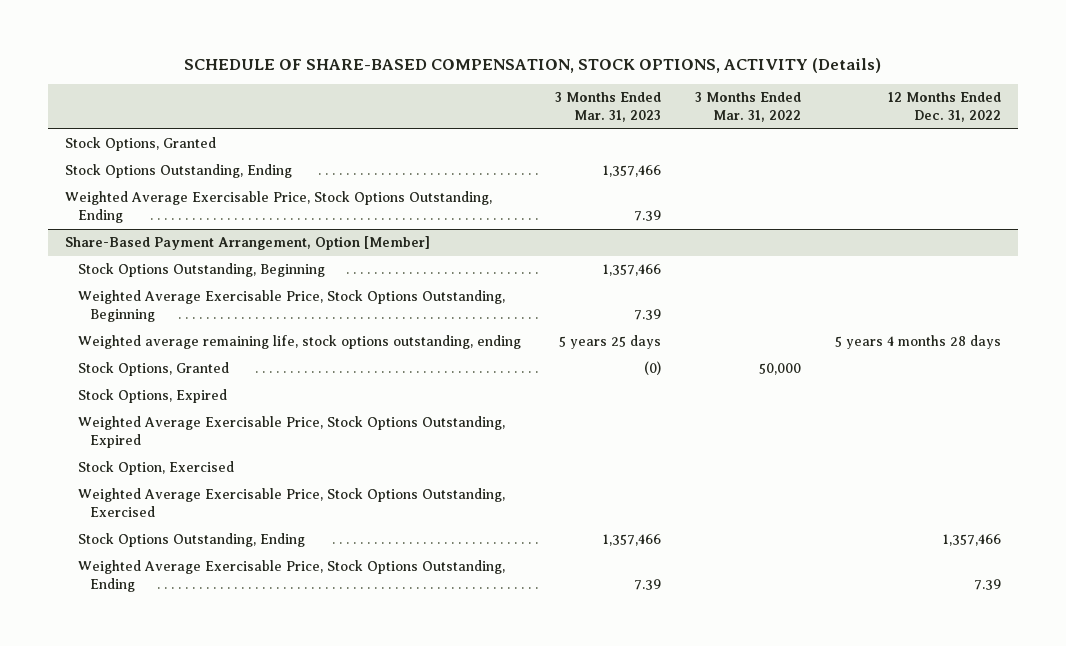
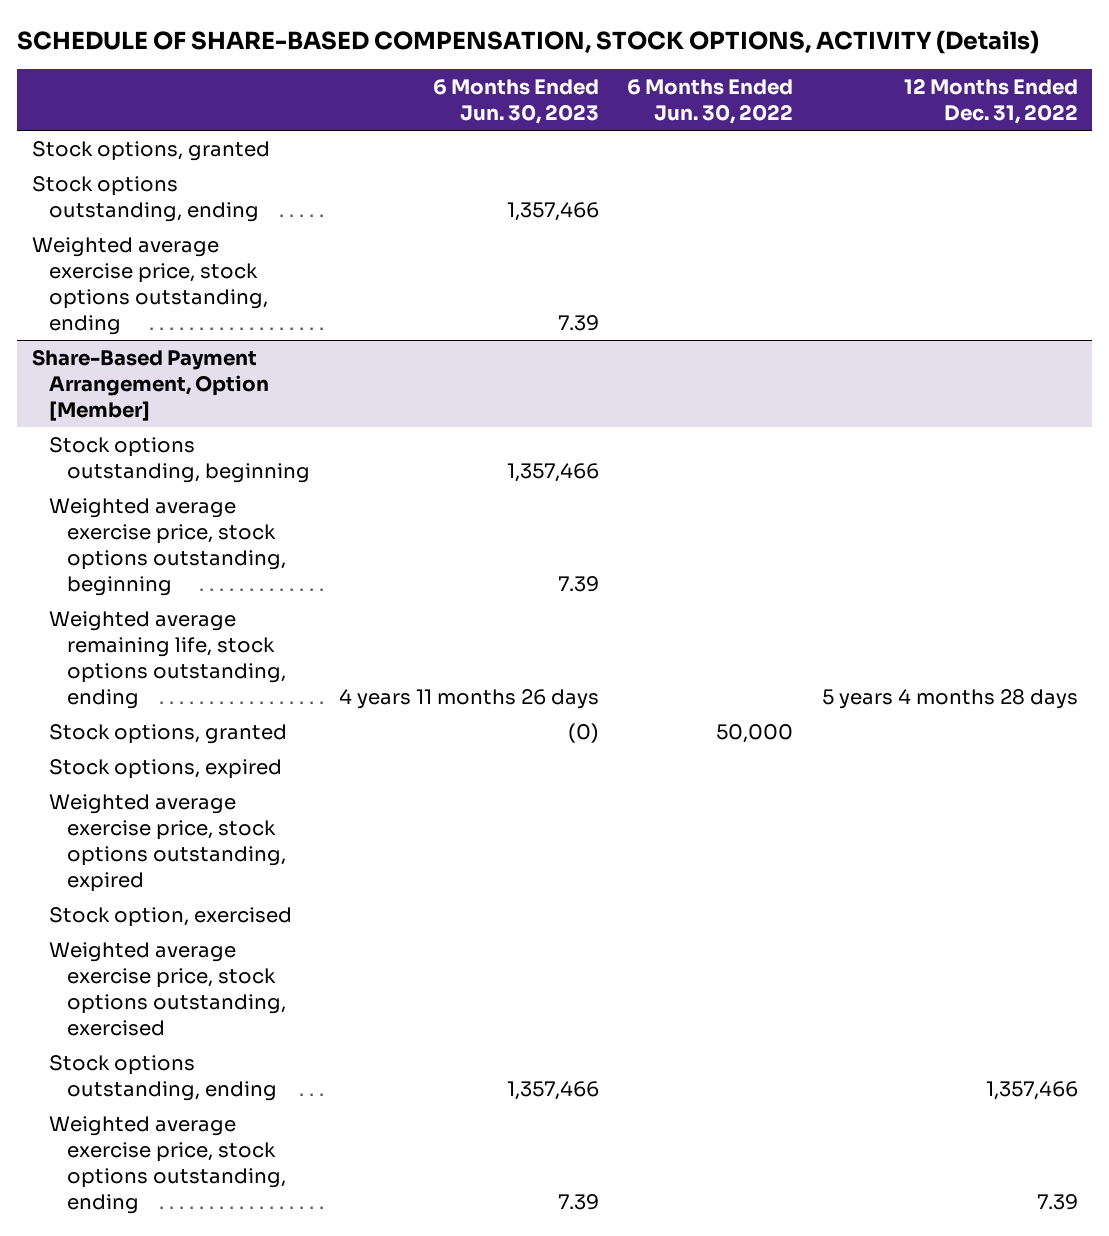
- | 3 Months Ended Mar. 31, 2023 | 3 Months Ended Mar. 31, 2022 | 12 Months Ended Dec. 31, 2022
+ | 6 Months Ended Jun. 30, 2023 | 6 Months Ended Jun. 30, 2022 | 12 Months Ended Dec. 31, 2022
- Stock Options, Granted
- Stock Options Outstanding, Ending | 1,357,466 | |
- Weighted Average Exercisable Price, Stock Options Outstanding, Ending | 7.39 | |
+ Stock options, granted
+ Stock options outstanding, ending | 1,357,466 | |
+ Weighted average exercise price, stock options outstanding, ending | 7.39 | |
@ Share-Based Payment Arrangement, Option [Member]
- Stock Options Outstanding, Beginning | 1,357,466 | |
- Weighted Average Exercisable Price, Stock Options Outstanding, Beginning | 7.39 | |
+ Stock options outstanding, beginning | 1,357,466 | |
+ Weighted average exercise price, stock options outstanding, beginning | 7.39 | |
- Stock Options, Granted | (0) | 50,000 |
- Stock Options, Expired
- Weighted Average Exercisable Price, Stock Options Outstanding, Expired
- Stock Option, Exercised
- Weighted Average Exercisable Price, Stock Options Outstanding, Exercised
- Stock Options Outstanding, Ending | 1,357,466 | | 1,357,466
- Weighted Average Exercisable Price, Stock Options Outstanding, Ending | 7.39 | | 7.39
+ Stock options, granted | (0) | 50,000 |
+ Stock options, expired
+ Weighted average exercise price, stock options outstanding, expired
+ Stock option, exercised
+ Weighted average exercise price, stock options outstanding, exercised
+ Stock options outstanding, ending | 1,357,466 | | 1,357,466
+ Weighted average exercise price, stock options outstanding, ending | 7.39 | | 7.39

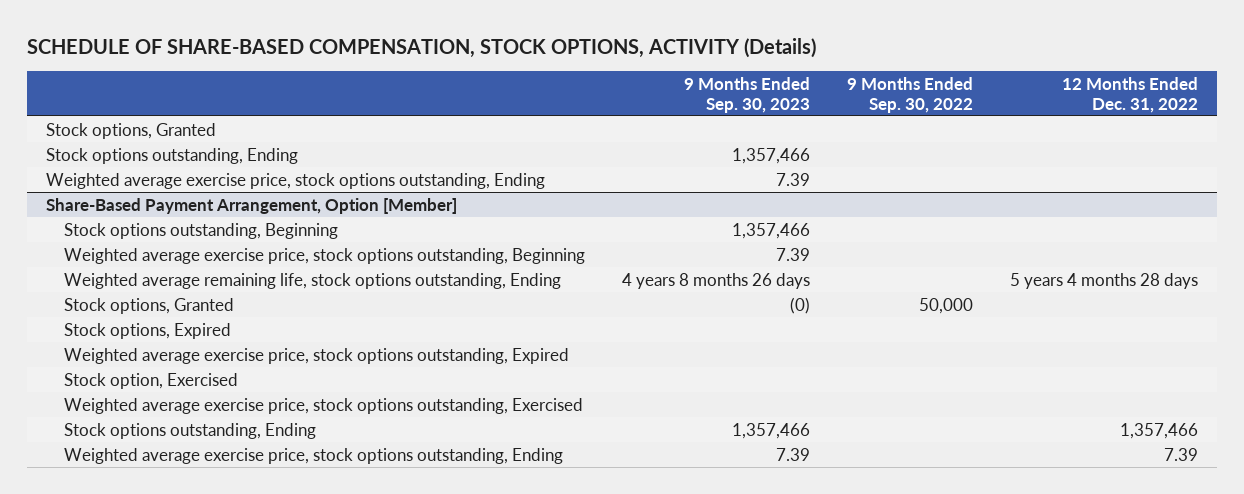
- | 6 Months Ended Jun. 30, 2023 | 6 Months Ended Jun. 30, 2022 | 12 Months Ended Dec. 31, 2022
+ | 9 Months Ended Sep. 30, 2023 | 9 Months Ended Sep. 30, 2022 | 12 Months Ended Dec. 31, 2022
- Stock options, granted
- Stock options outstanding, ending | 1,357,466 | |
- Weighted average exercise price, stock options outstanding, ending | 7.39 | |
+ Stock options, Granted
+ Stock options outstanding, Ending | 1,357,466 | |
+ Weighted average exercise price, stock options outstanding, Ending | 7.39 | |
@ Share-Based Payment Arrangement, Option [Member]
- Stock options outstanding, beginning | 1,357,466 | |
- Weighted average exercise price, stock options outstanding, beginning | 7.39 | |
- Weighted average remaining life, stock options outstanding, ending | 4 years 11 months 26 days | | 5 years 4 months 28 days
- Stock options, granted | (0) | 50,000 |
- Stock options, expired
- Weighted average exercise price, stock options outstanding, expired
- Stock option, exercised
- Weighted average exercise price, stock options outstanding, exercised
- Stock options outstanding, ending | 1,357,466 | | 1,357,466
- Weighted average exercise price, stock options outstanding, ending | 7.39 | | 7.39
+ Stock options outstanding, Beginning | 1,357,466 | |
+ Weighted average exercise price, stock options outstanding, Beginning | 7.39 | |
+ Weighted average remaining life, stock options outstanding, Ending | 4 years 8 months 26 days | | 5 years 4 months 28 days
+ Stock options, Granted | (0) | 50,000 |
+ Stock options, Expired
+ Weighted average exercise price, stock options outstanding, Expired
+ Stock option, Exercised
+ Weighted average exercise price, stock options outstanding, Exercised
+ Stock options outstanding, Ending | 1,357,466 | | 1,357,466
+ Weighted average exercise price, stock options outstanding, Ending | 7.39 | | 7.39

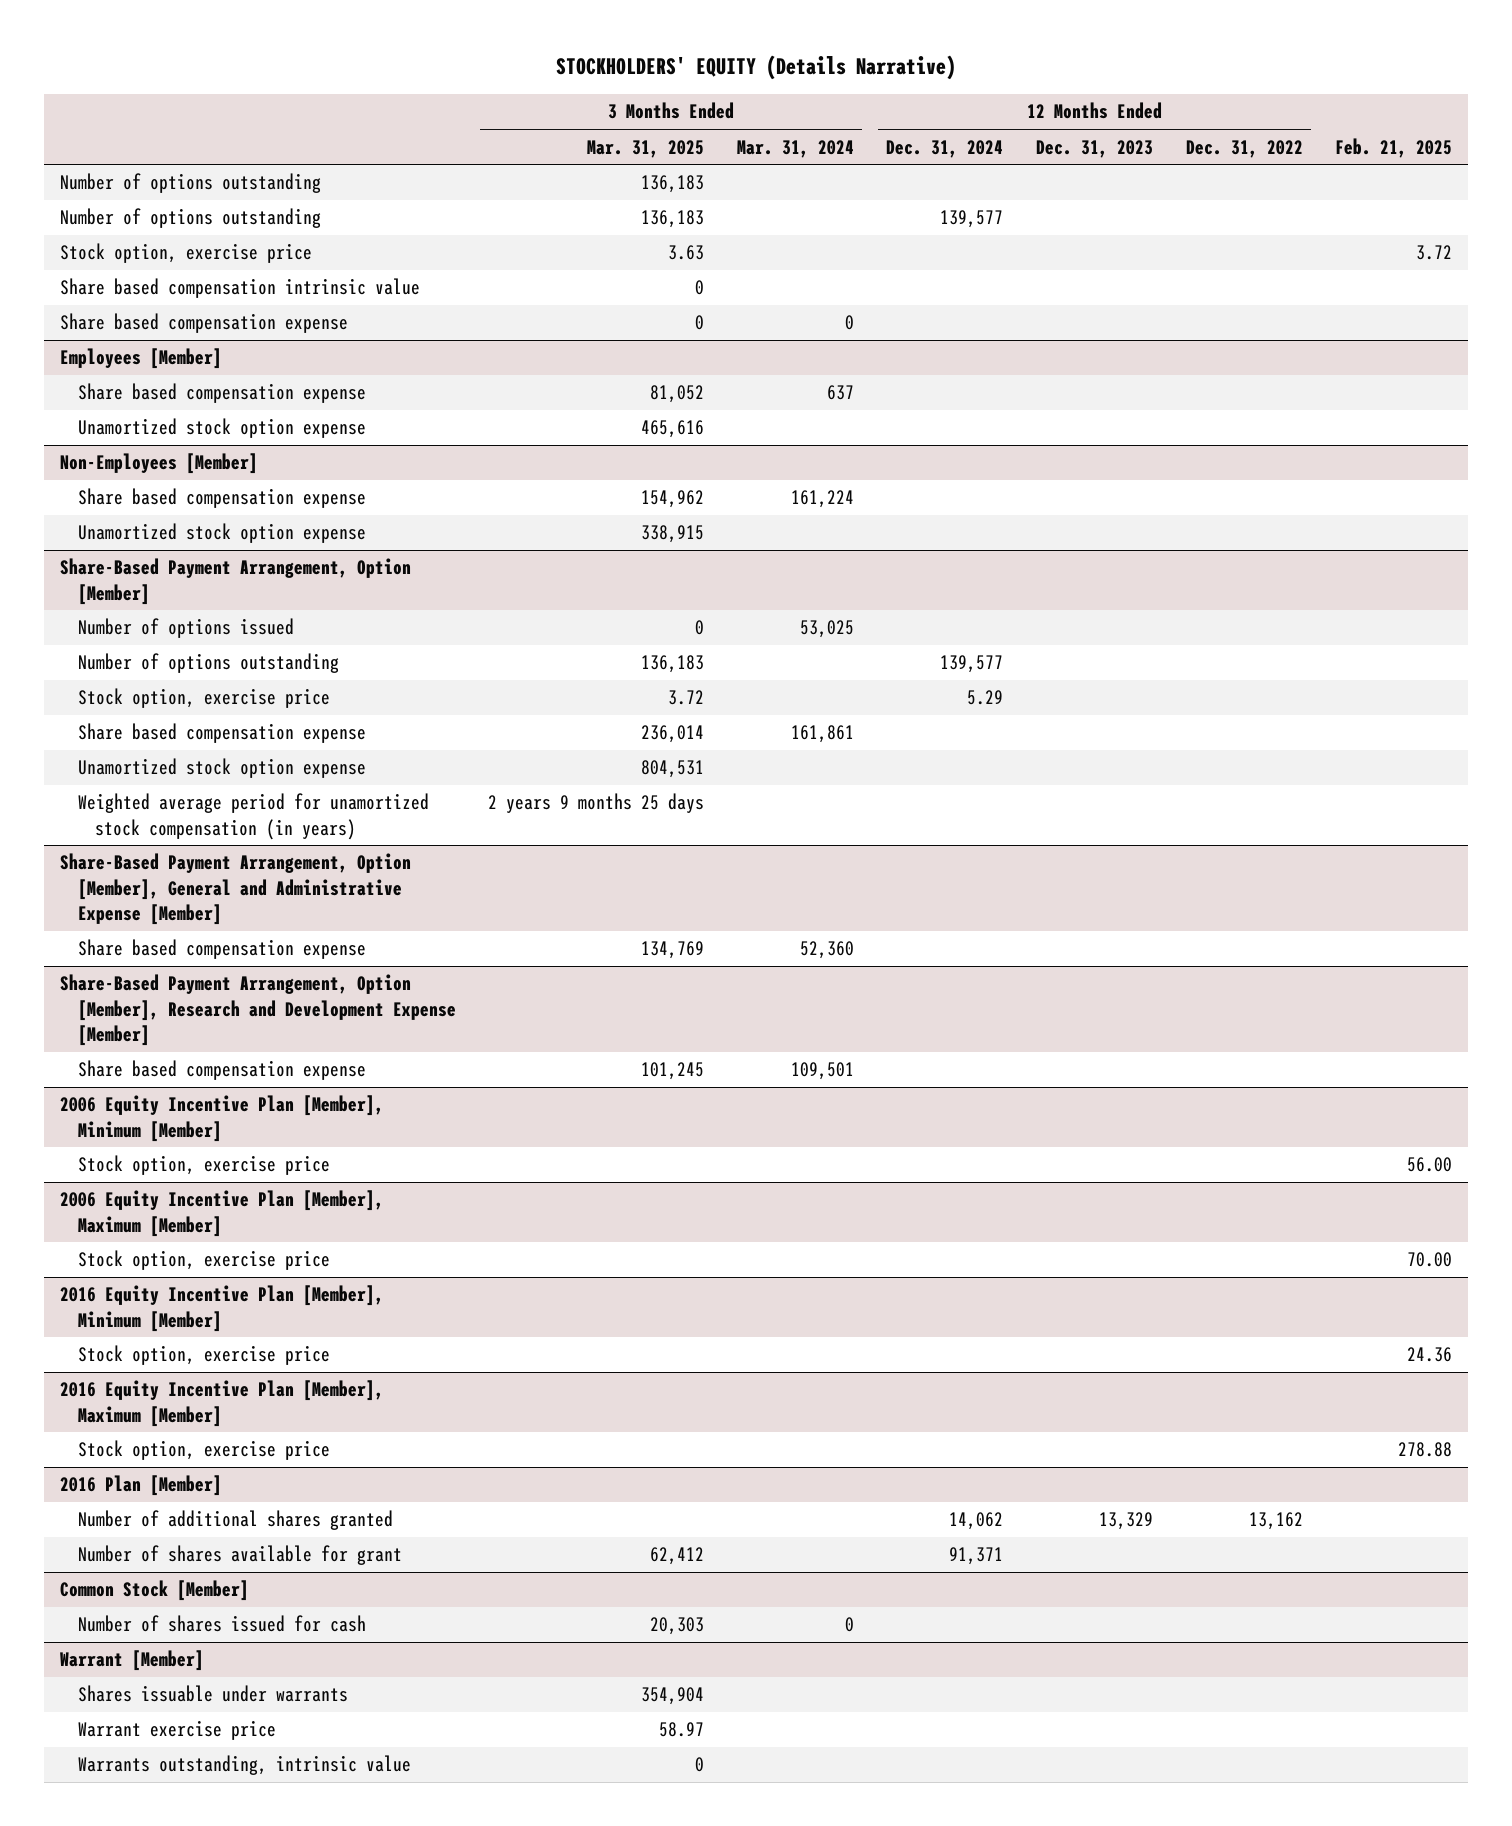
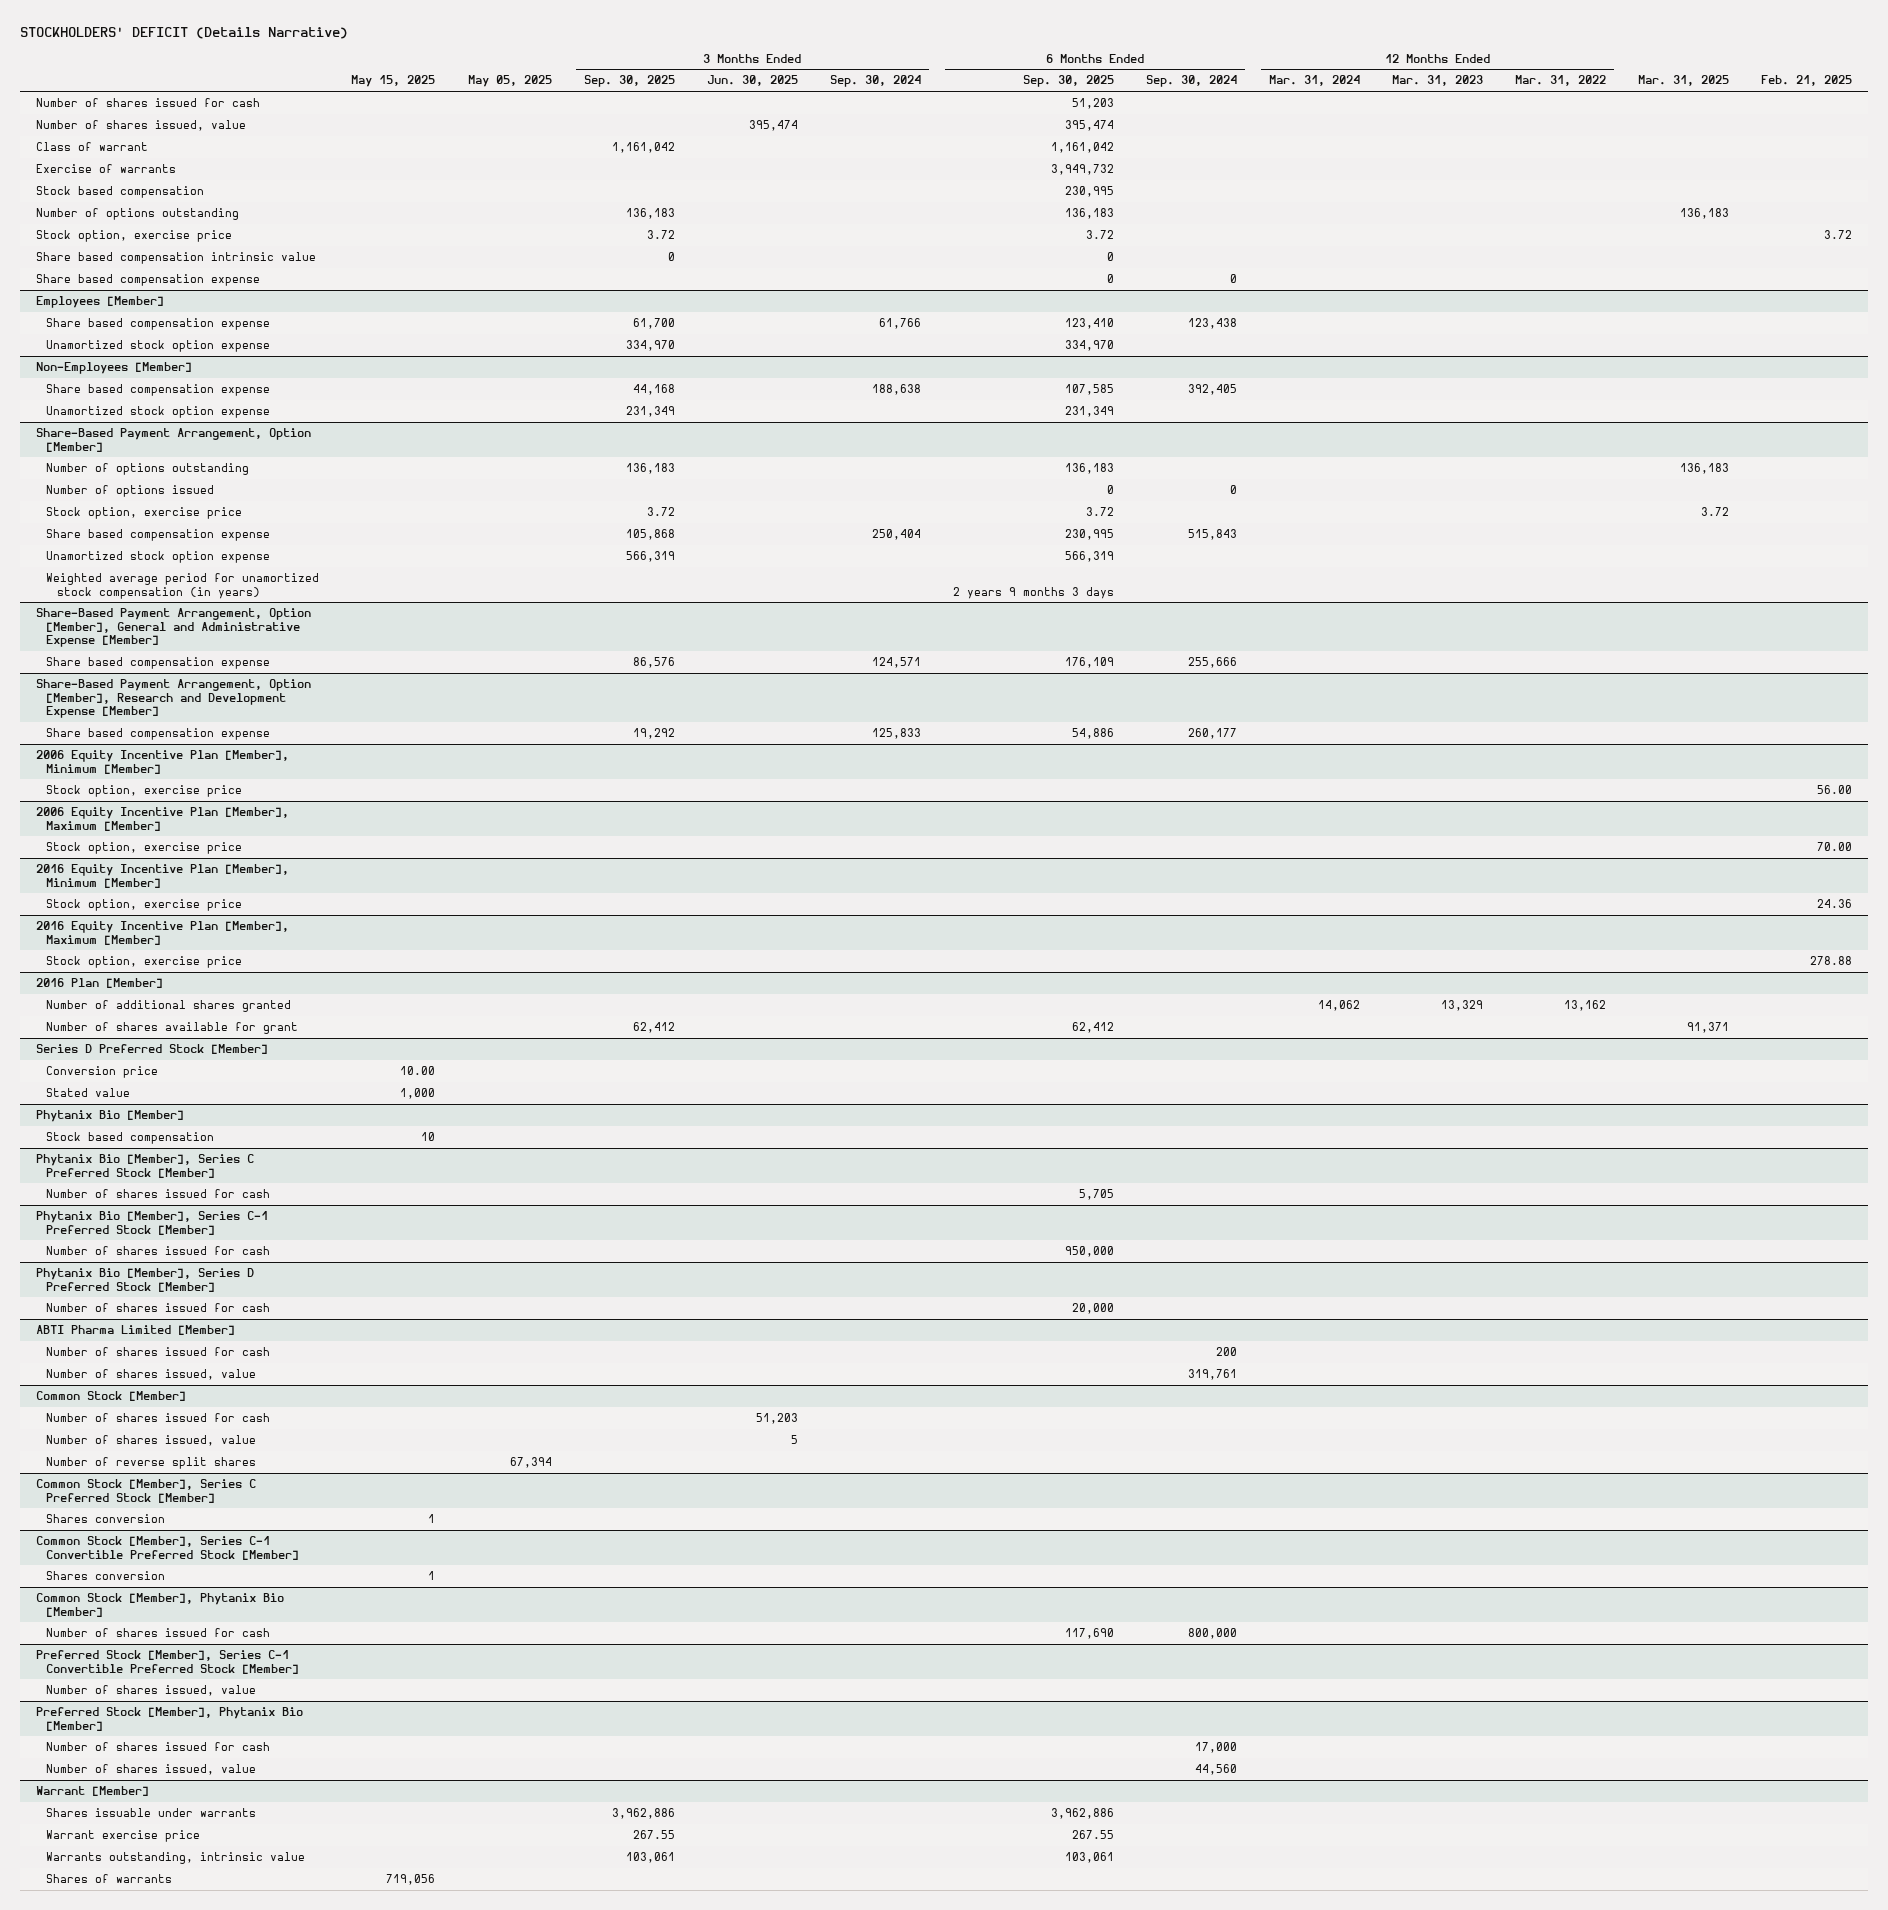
- STOCKHOLDERS' EQUITY (Details Narrative)
+ STOCKHOLDERS' DEFICIT (Details Narrative)
- | 3 Months Ended Mar. 31, 2025 | 3 Months Ended Mar. 31, 2024 | 12 Months Ended Dec. 31, 2024 | 12 Months Ended Dec. 31, 2023 | 12 Months Ended Dec. 31, 2022 | Feb. 21, 2025
+ | May 15, 2025 | May 05, 2025 | 3 Months Ended Sep. 30, 2025 | 3 Months Ended Jun. 30, 2025 | 3 Months Ended Sep. 30, 2024 | 6 Months Ended Sep. 30, 2025 | 6 Months Ended Sep. 30, 2024 | 12 Months Ended Mar. 31, 2024 | 12 Months Ended Mar. 31, 2023 | 12 Months Ended Mar. 31, 2022 | Mar. 31, 2025 | Feb. 21, 2025
- Number of options outstanding | 136,183 | | | | |
+ Number of shares issued for cash | | | | | | 51,203 | | | | | |
+ Number of shares issued, value | | | | 395,474 | | 395,474 | | | | | |
+ Class of warrant | | | 1,161,042 | | | 1,161,042 | | | | | |
+ Exercise of warrants | | | | | | 3,949,732 | | | | | |
+ Stock based compensation | | | | | | 230,995 | | | | | |
@ Share-Based Payment Arrangement, Option [Member]
moved down: Number of options issued | | | | | | 0 | 0 | | | | |
+ Series D Preferred Stock [Member]
+ Conversion price | 10.00 | | | | | | | | | | |
+ Stated value | 1,000 | | | | | | | | | | |
+ Phytanix Bio [Member]
+ Stock based compensation | 10 | | | | | | | | | | |
+ Phytanix Bio [Member], Series C Preferred Stock [Member]
+ Number of shares issued for cash | | | | | | 5,705 | | | | | |
+ Phytanix Bio [Member], Series C-1 Preferred Stock [Member]
+ Number of shares issued for cash | | | | | | 950,000 | | | | | |
+ Phytanix Bio [Member], Series D Preferred Stock [Member]
+ Number of shares issued for cash | | | | | | 20,000 | | | | | |
+ ABTI Pharma Limited [Member]
+ Number of shares issued for cash | | | | | | | 200 | | | | |
+ Number of shares issued, value | | | | | | | 319,761 | | | | |
@ Common Stock [Member]
+ Number of shares issued, value | | | | 5 | | | | | | | |
+ Number of reverse split shares | | 67,394 | | | | | | | | | |
+ Common Stock [Member], Series C Preferred Stock [Member]
+ Shares conversion | 1 | | | | | | | | | | |
+ Common Stock [Member], Series C-1 Convertible Preferred Stock [Member]
+ Shares conversion | 1 | | | | | | | | | | |
+ Common Stock [Member], Phytanix Bio [Member]
+ Number of shares issued for cash | | | | | | 117,690 | 800,000 | | | | |
+ Preferred Stock [Member], Series C-1 Convertible Preferred Stock [Member]
+ Number of shares issued, value
+ Preferred Stock [Member], Phytanix Bio [Member]
+ Number of shares issued for cash | | | | | | | 17,000 | | | | |
+ Number of shares issued, value | | | | | | | 44,560 | | | | |
@ Warrant [Member]
+ Shares of warrants | 719,056 | | | | | | | | | | |

